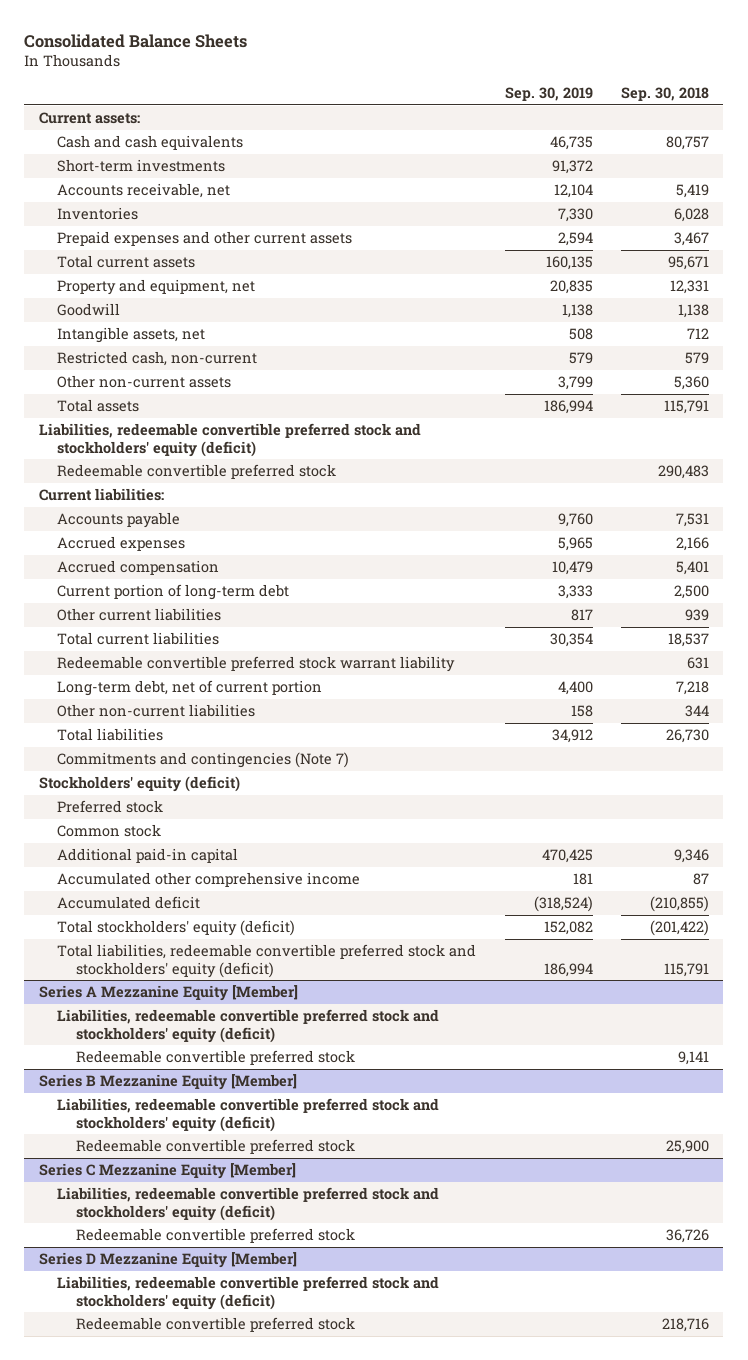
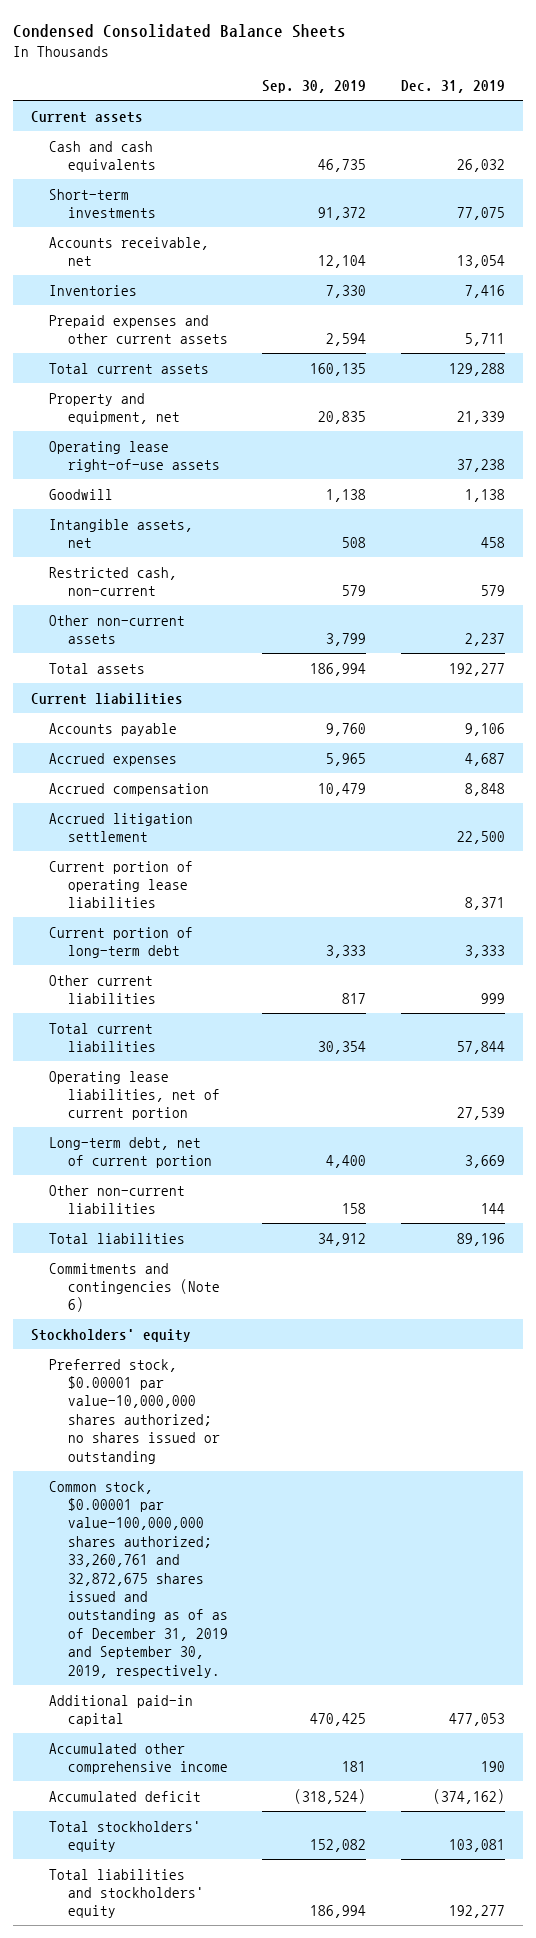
- Consolidated Balance Sheets
+ Condensed Consolidated Balance Sheets
- | Sep. 30, 2019 | Sep. 30, 2018
+ | Sep. 30, 2019 | Dec. 31, 2019
- Current assets:
+ Current assets
+ Operating lease right-of-use assets | | 37,238
- Liabilities, redeemable convertible preferred stock and stockholders' equity (deficit)
- Redeemable convertible preferred stock | | 290,483
- Current liabilities:
+ Current liabilities
+ Accrued litigation settlement | | 22,500
+ Current portion of operating lease liabilities | | 8,371
- Redeemable convertible preferred stock warrant liability | | 631
+ Operating lease liabilities, net of current portion | | 27,539
- Commitments and contingencies (Note 7)
- Stockholders' equity (deficit)
- Preferred stock
- Common stock
+ Commitments and contingencies (Note 6)
+ Stockholders' equity
+ Preferred stock, $0.00001 par value-10,000,000 shares authorized; no shares issued or outstanding
+ Common stock, $0.00001 par value-100,000,000 shares authorized; 33,260,761 and 32,872,675 shares issued and outstanding as of as of December 31, 2019 and September 30, 2019, respectively.
- Total stockholders' equity (deficit) | 152,082 | (201,422)
- Total liabilities, redeemable convertible preferred stock and stockholders' equity (deficit) | 186,994 | 115,791
- Series A Mezzanine Equity [Member]
- Liabilities, redeemable convertible preferred stock and stockholders' equity (deficit)
- Redeemable convertible preferred stock | | 9,141
- Series B Mezzanine Equity [Member]
- Liabilities, redeemable convertible preferred stock and stockholders' equity (deficit)
- Redeemable convertible preferred stock | | 25,900
- Series C Mezzanine Equity [Member]
- Liabilities, redeemable convertible preferred stock and stockholders' equity (deficit)
- Redeemable convertible preferred stock | | 36,726
- Series D Mezzanine Equity [Member]
- Liabilities, redeemable convertible preferred stock and stockholders' equity (deficit)
- Redeemable convertible preferred stock | | 218,716
+ Total stockholders' equity | 152,082 | 103,081
+ Total liabilities and stockholders' equity | 186,994 | 192,277

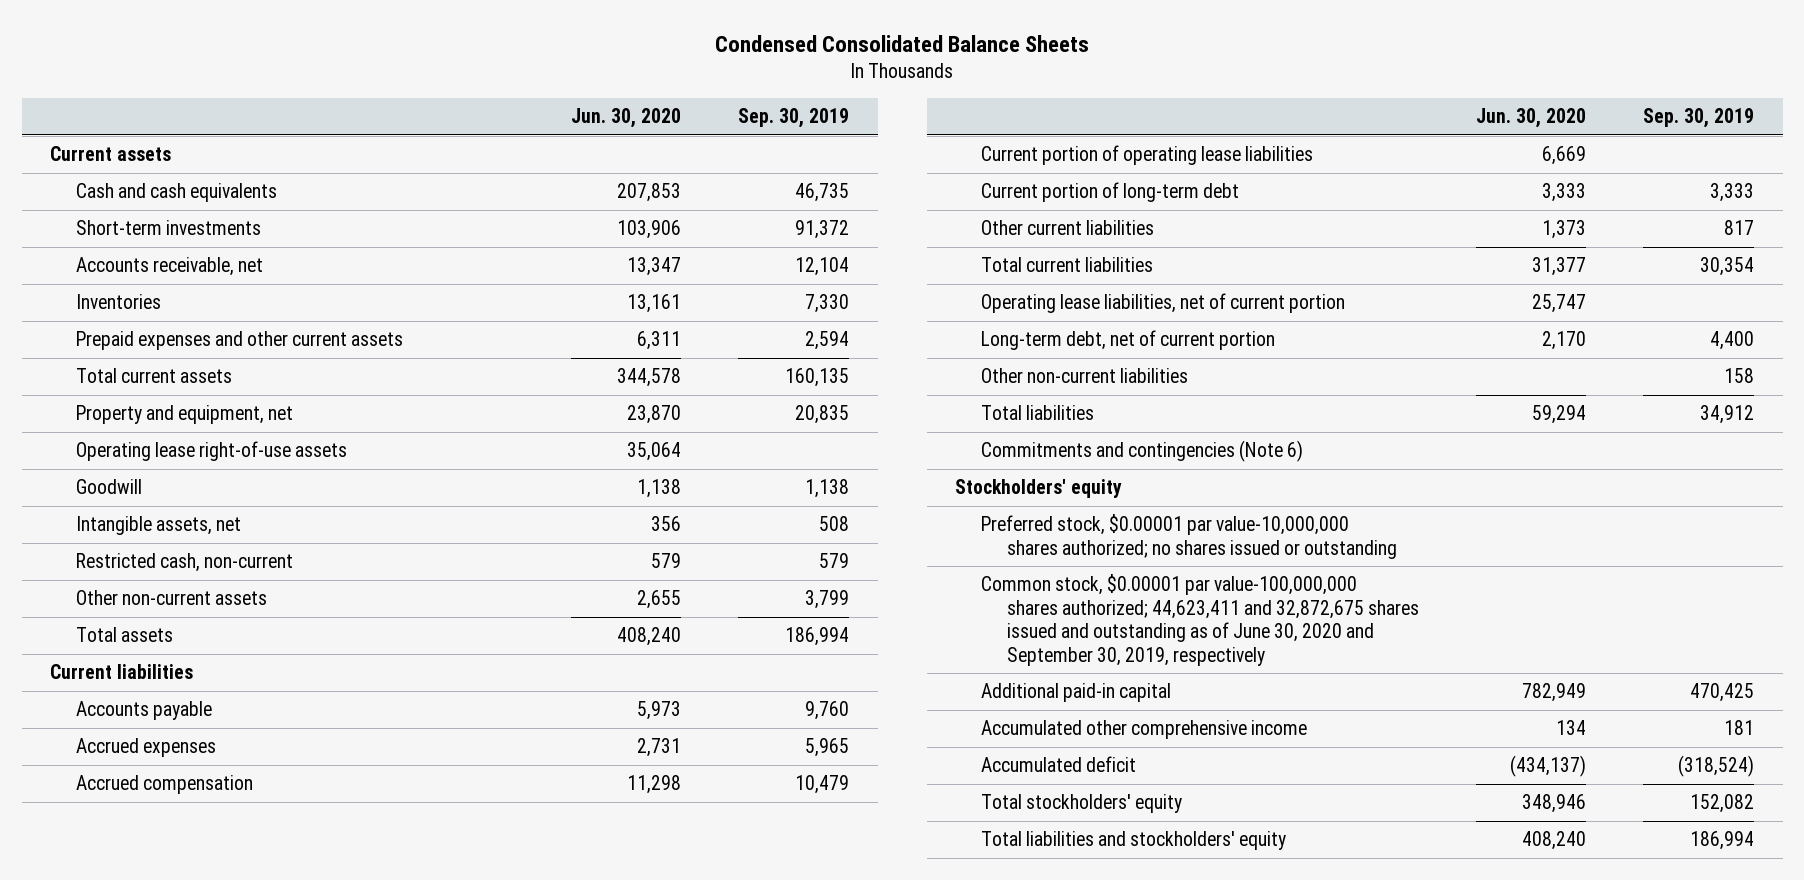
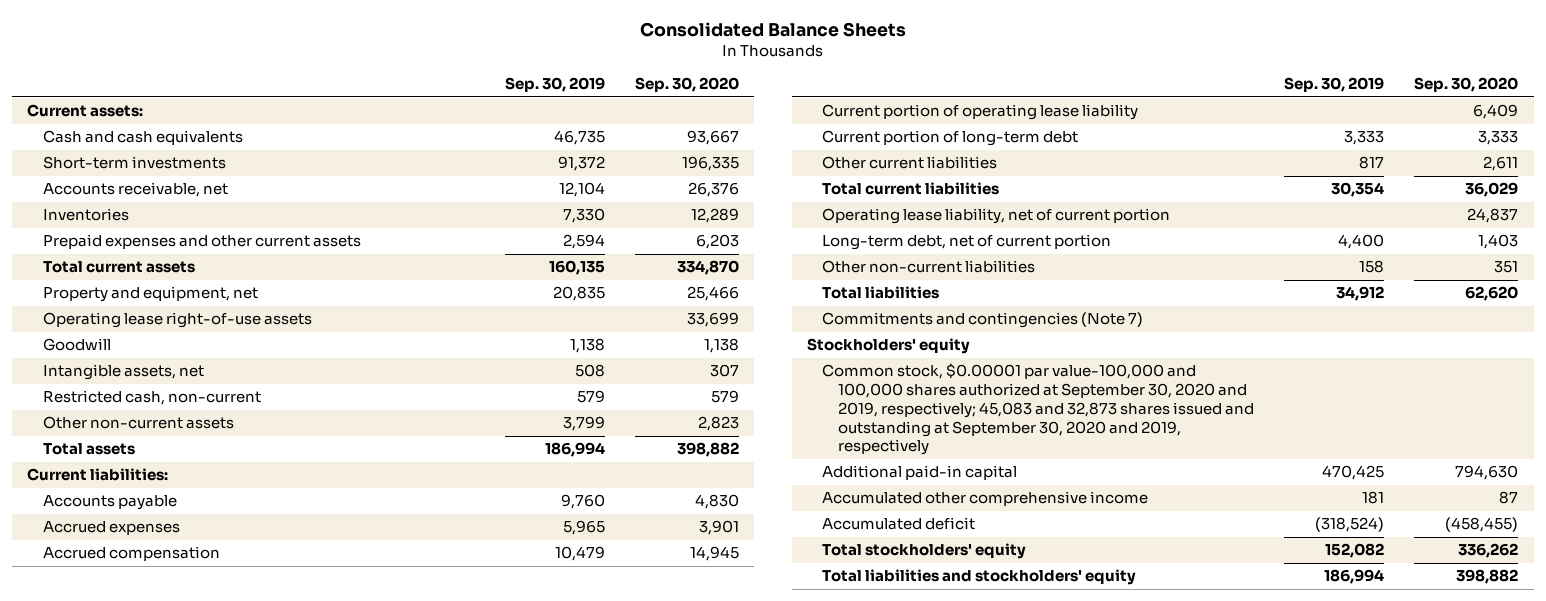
- Condensed Consolidated Balance Sheets
+ Consolidated Balance Sheets
- | Jun. 30, 2020 | Sep. 30, 2019
+ | Sep. 30, 2019 | Sep. 30, 2020
- Current assets
+ Current assets:
- Current liabilities
+ Current liabilities:
- Current portion of operating lease liabilities | 6,669 |
+ Current portion of operating lease liability | | 6,409
- Operating lease liabilities, net of current portion | 25,747 |
+ Operating lease liability, net of current portion | | 24,837
- Commitments and contingencies (Note 6)
+ Commitments and contingencies (Note 7)
- Preferred stock, $0.00001 par value-10,000,000 shares authorized; no shares issued or outstanding
- Common stock, $0.00001 par value-100,000,000 shares authorized; 44,623,411 and 32,872,675 shares issued and outstanding as of June 30, 2020 and September 30, 2019, respectively
+ Common stock, $0.00001 par value-100,000 and 100,000 shares authorized at September 30, 2020 and 2019, respectively; 45,083 and 32,873 shares issued and outstanding at September 30, 2020 and 2019, respectively

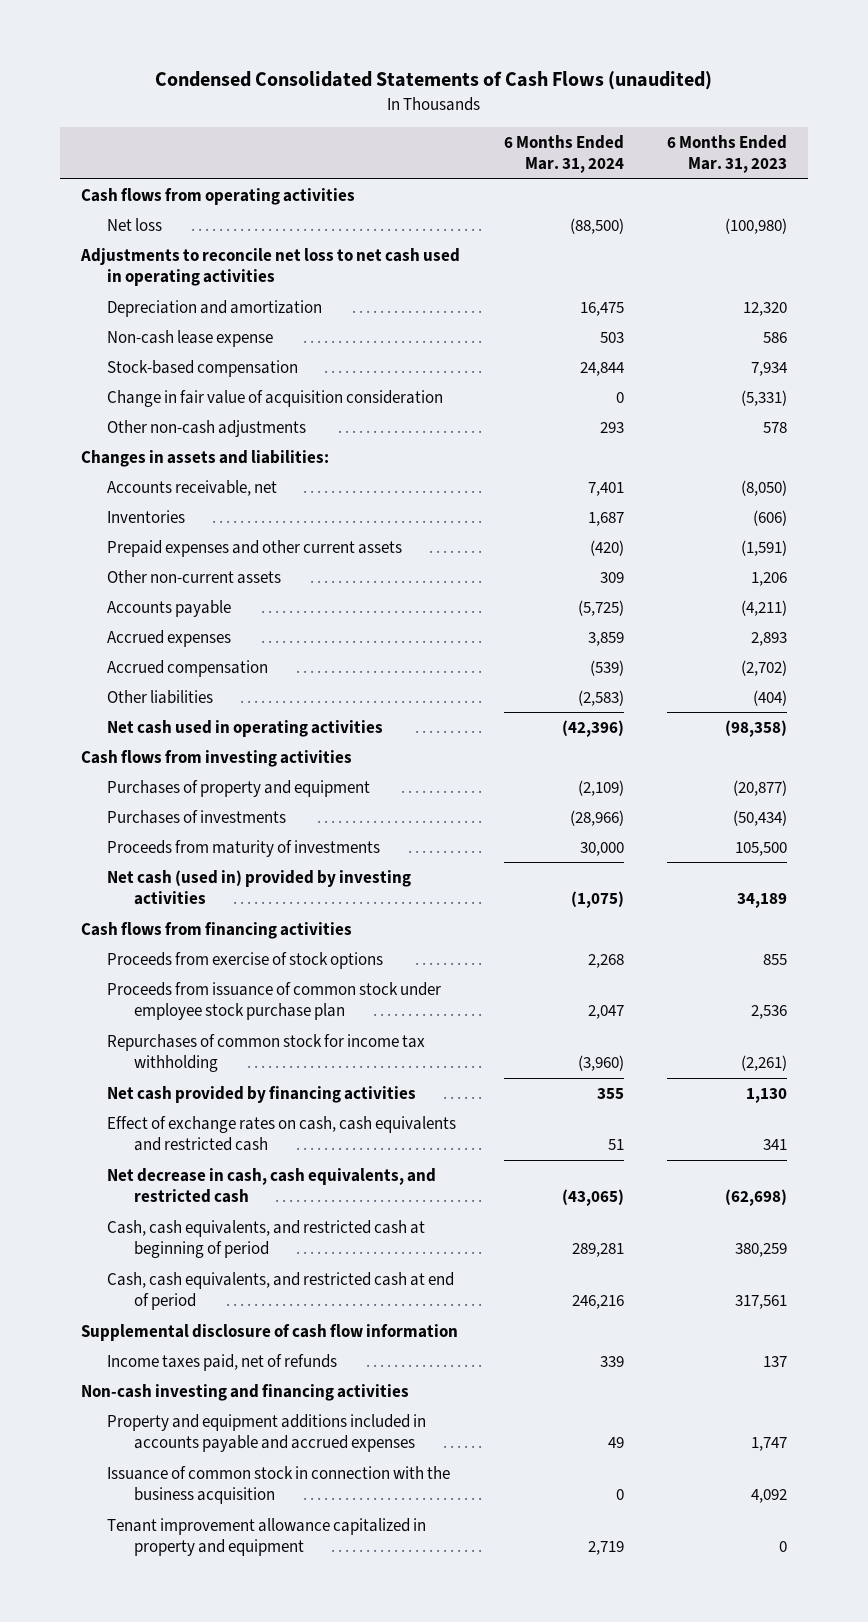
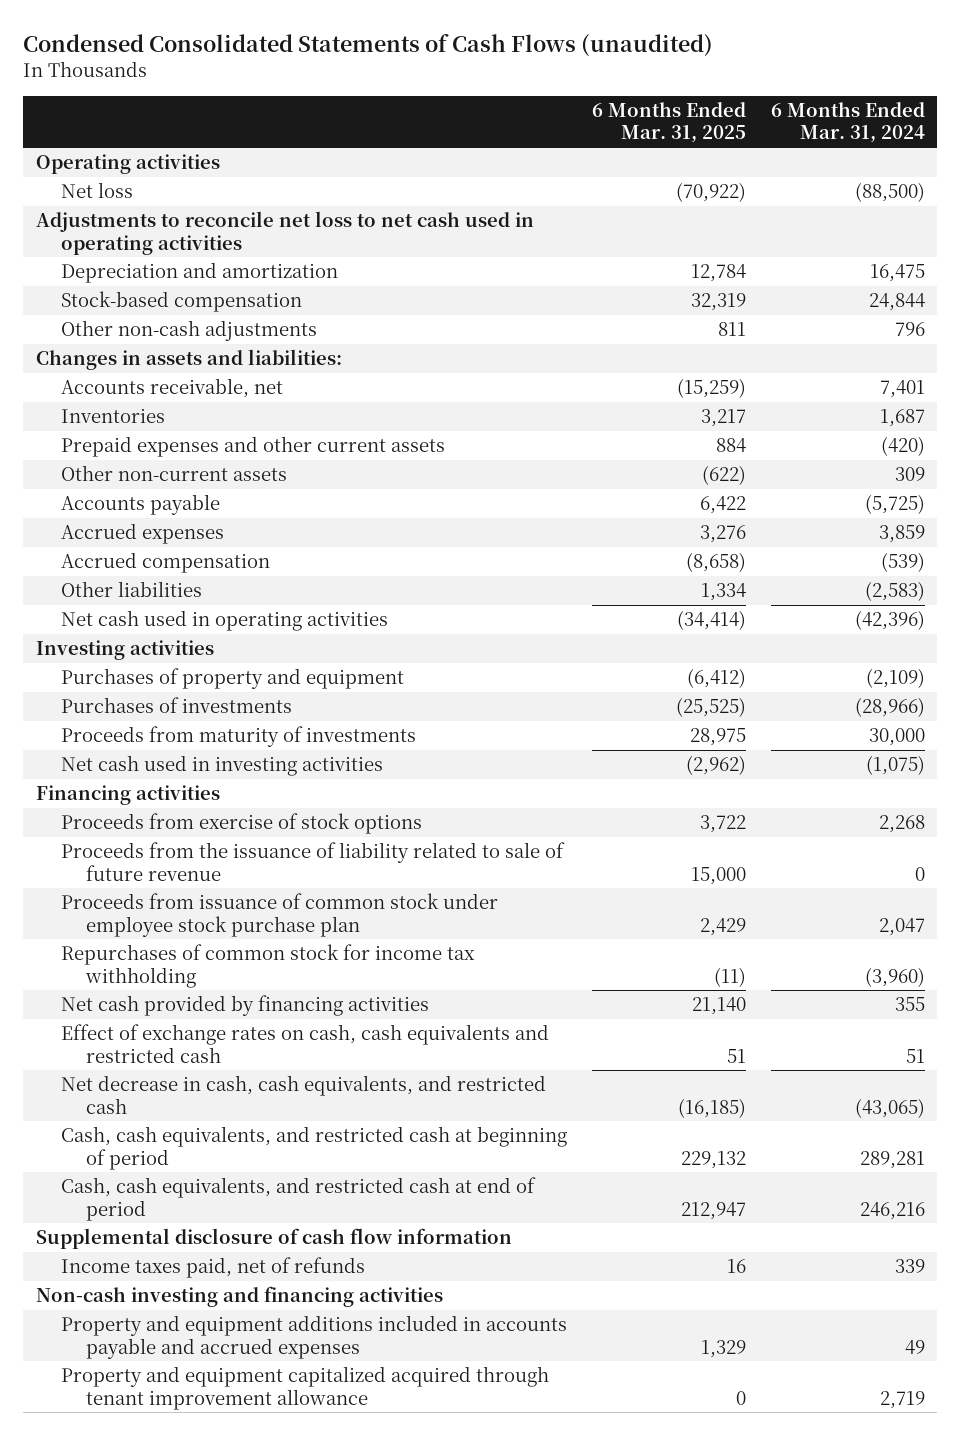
- | 6 Months Ended Mar. 31, 2024 | 6 Months Ended Mar. 31, 2023
+ | 6 Months Ended Mar. 31, 2025 | 6 Months Ended Mar. 31, 2024
- Cash flows from operating activities
+ Operating activities
- Non-cash lease expense | 503 | 586
- Change in fair value of acquisition consideration | 0 | (5,331)
- Other non-cash adjustments | 293 | 578
+ Other non-cash adjustments | 811 | 796
- Cash flows from investing activities
+ Investing activities
- Net cash (used in) provided by investing activities | (1,075) | 34,189
- Cash flows from financing activities
+ Net cash used in investing activities | (2,962) | (1,075)
+ Financing activities
+ Proceeds from the issuance of liability related to sale of future revenue | 15,000 | 0
- Issuance of common stock in connection with the business acquisition | 0 | 4,092
- Tenant improvement allowance capitalized in property and equipment | 2,719 | 0
+ Property and equipment capitalized acquired through tenant improvement allowance | 0 | 2,719

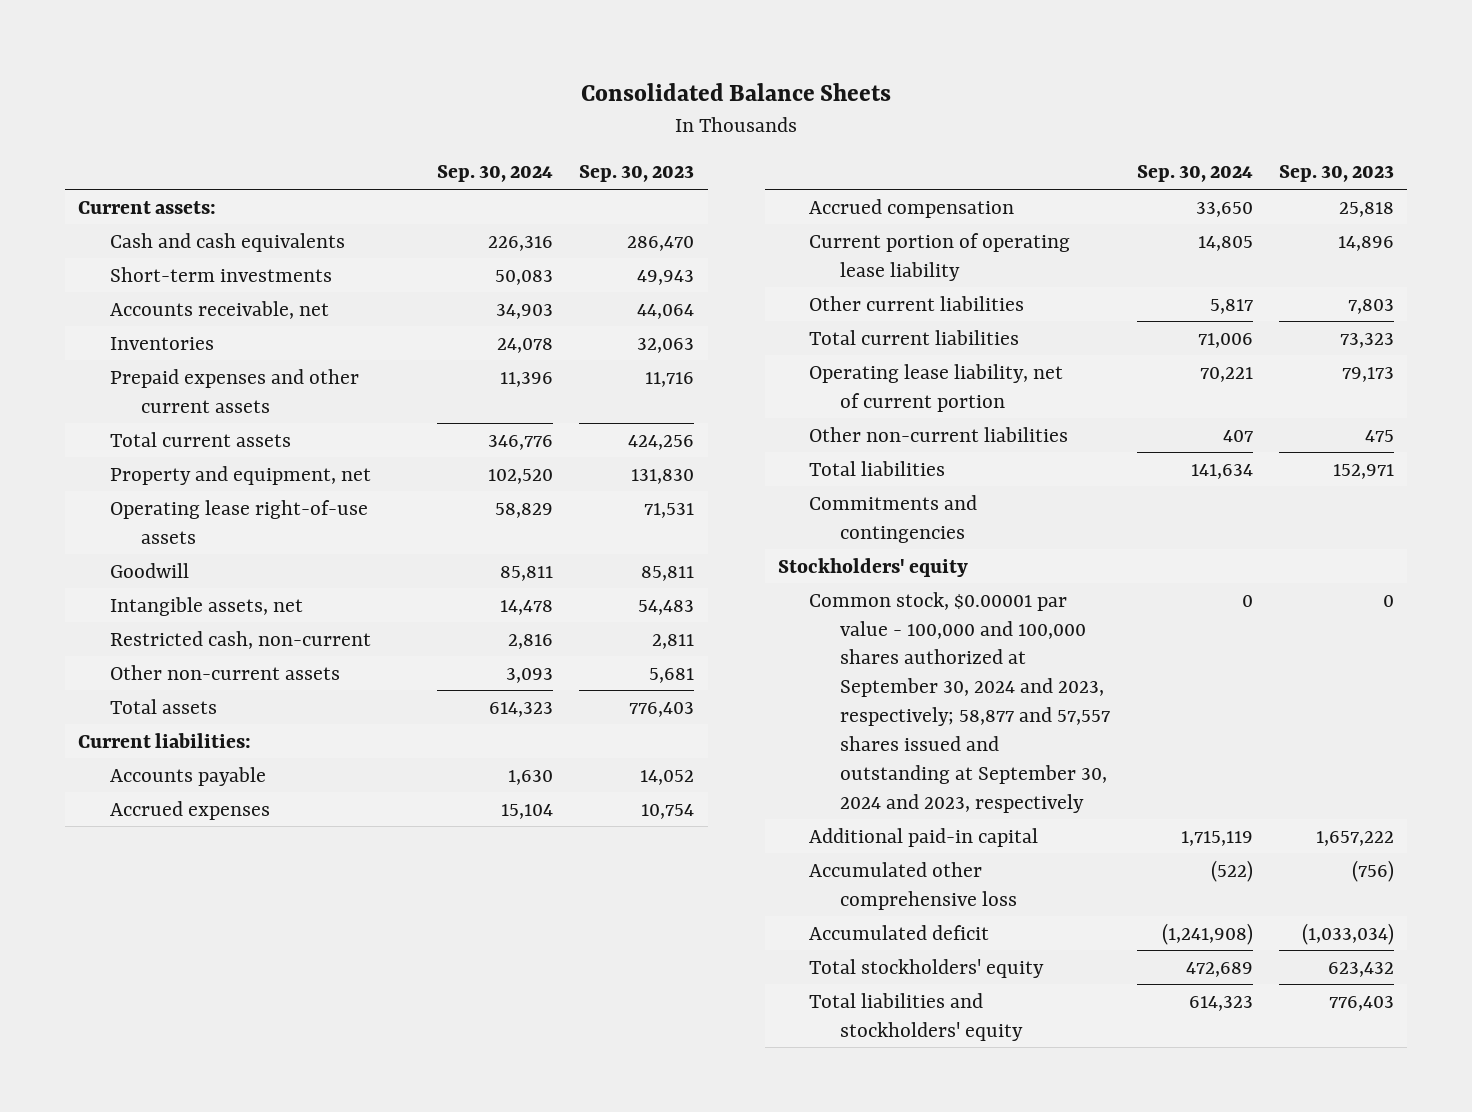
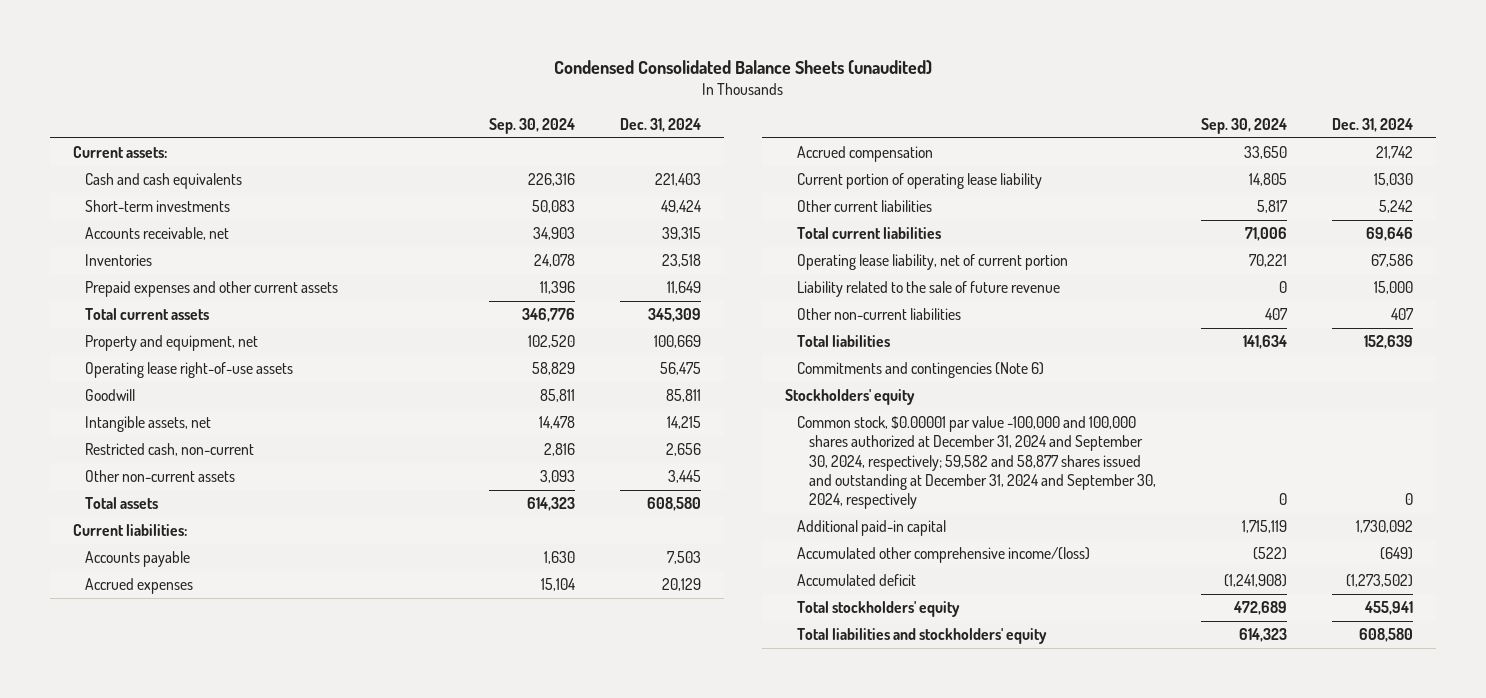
- Consolidated Balance Sheets
+ Condensed Consolidated Balance Sheets (unaudited)
- | Sep. 30, 2024 | Sep. 30, 2023
+ | Sep. 30, 2024 | Dec. 31, 2024
+ Liability related to the sale of future revenue | 0 | 15,000
- Commitments and contingencies
+ Commitments and contingencies (Note 6)
- Common stock, $0.00001 par value - 100,000 and 100,000 shares authorized at September 30, 2024 and 2023, respectively; 58,877 and 57,557 shares issued and outstanding at September 30, 2024 and 2023, respectively | 0 | 0
+ Common stock, $0.00001 par value -100,000 and 100,000 shares authorized at December 31, 2024 and September 30, 2024, respectively; 59,582 and 58,877 shares issued and outstanding at December 31, 2024 and September 30, 2024, respectively | 0 | 0
- Accumulated other comprehensive loss | (522) | (756)
+ Accumulated other comprehensive income/(loss) | (522) | (649)

